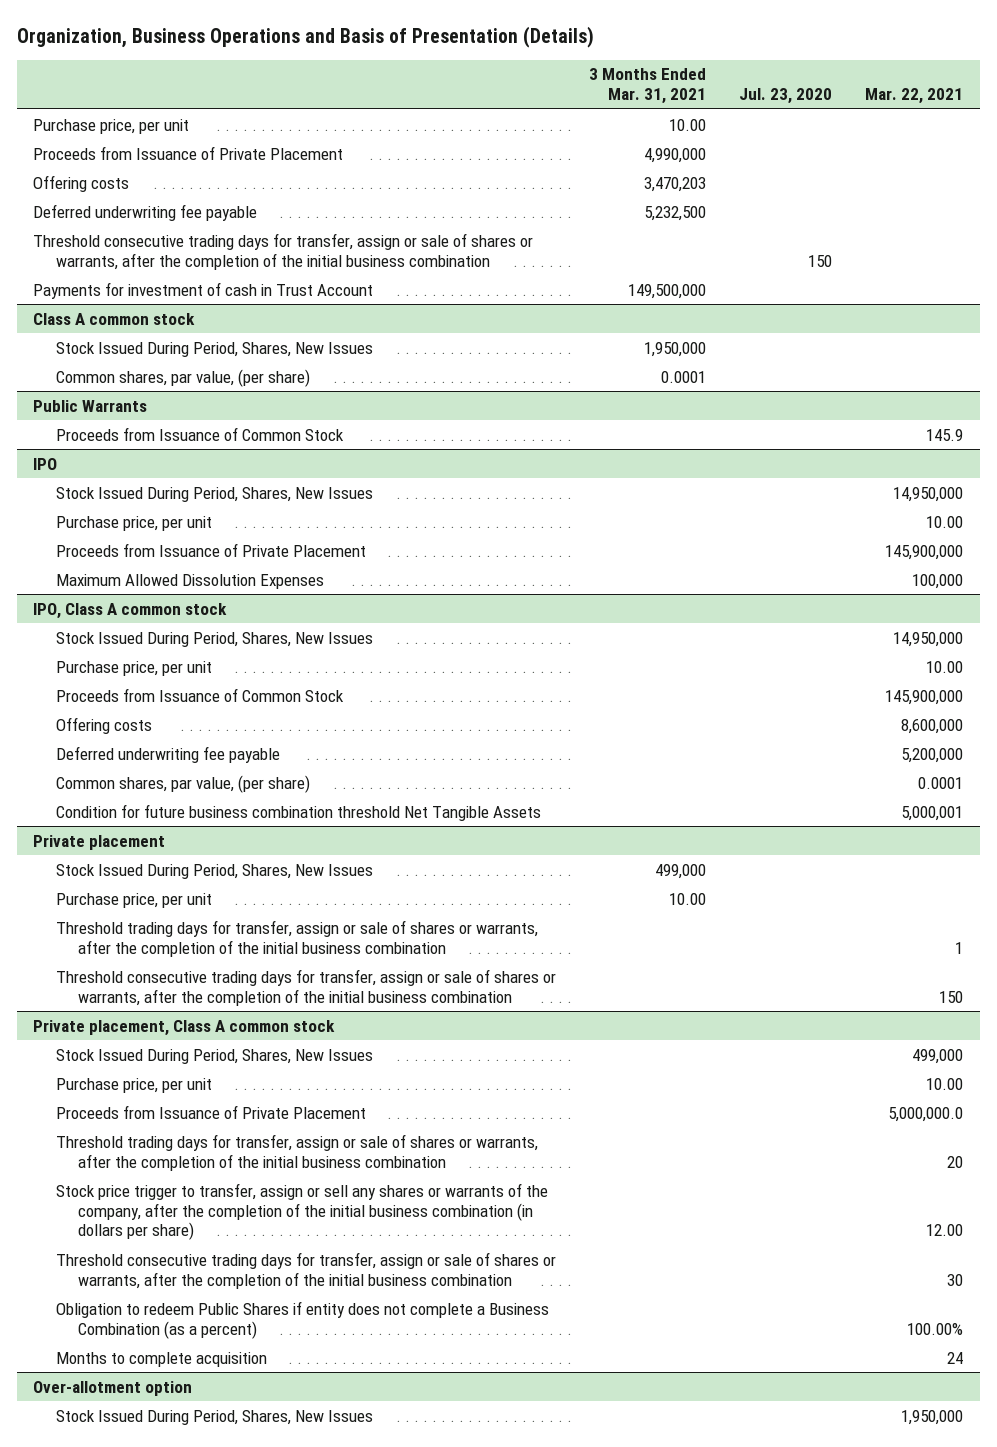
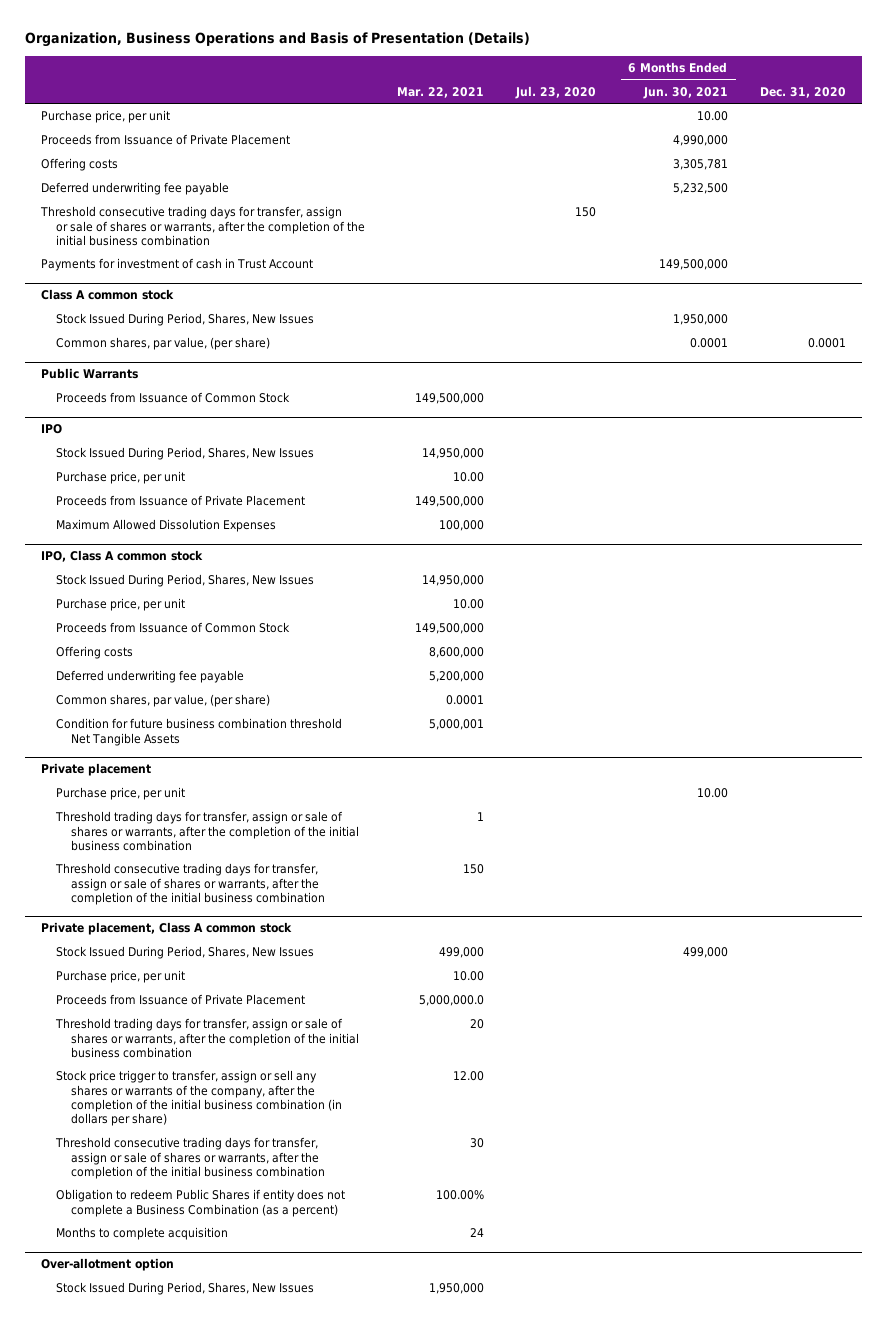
- | 3 Months Ended Mar. 31, 2021 | Jul. 23, 2020 | Mar. 22, 2021
+ | Mar. 22, 2021 | Jul. 23, 2020 | 6 Months Ended Jun. 30, 2021 | Dec. 31, 2020
@ Public Warrants
- Proceeds from Issuance of Common Stock | | | 145.9
+ Proceeds from Issuance of Common Stock | 149,500,000 | | |
@ IPO
- Proceeds from Issuance of Private Placement | | | 145,900,000
+ Proceeds from Issuance of Private Placement | 149,500,000 | | |
@ IPO, Class A common stock
- Proceeds from Issuance of Common Stock | | | 145,900,000
+ Proceeds from Issuance of Common Stock | 149,500,000 | | |
@ Private placement
- Stock Issued During Period, Shares, New Issues | 499,000 | |

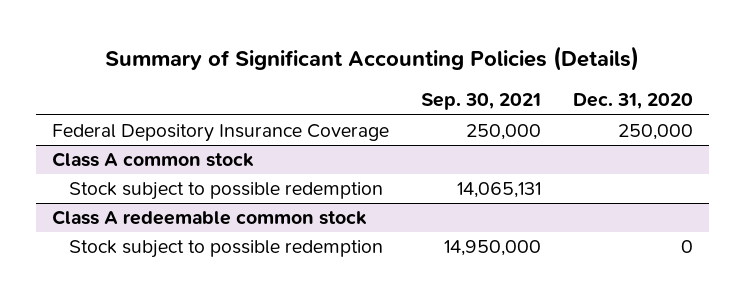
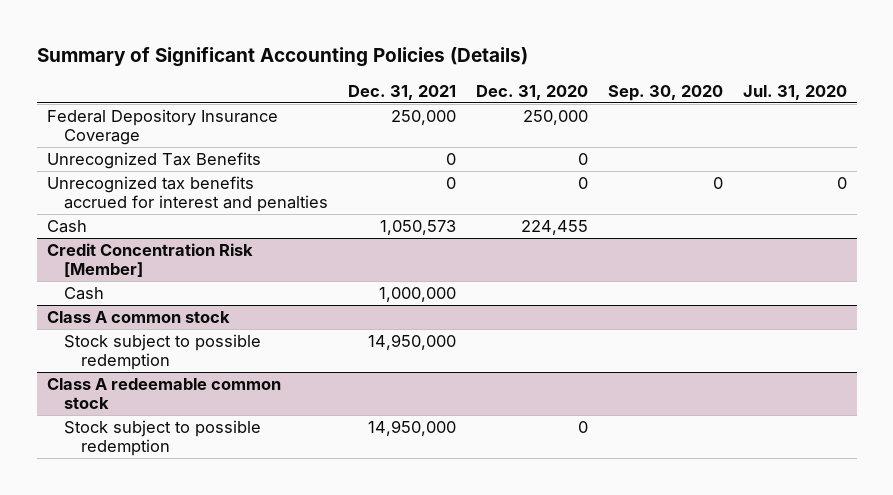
- | Sep. 30, 2021 | Dec. 31, 2020
+ | Dec. 31, 2021 | Dec. 31, 2020 | Sep. 30, 2020 | Jul. 31, 2020
+ Unrecognized Tax Benefits | 0 | 0 | |
+ Unrecognized tax benefits accrued for interest and penalties | 0 | 0 | 0 | 0
+ Cash | 1,050,573 | 224,455 | |
+ Credit Concentration Risk [Member]
+ Cash | 1,000,000 | | |

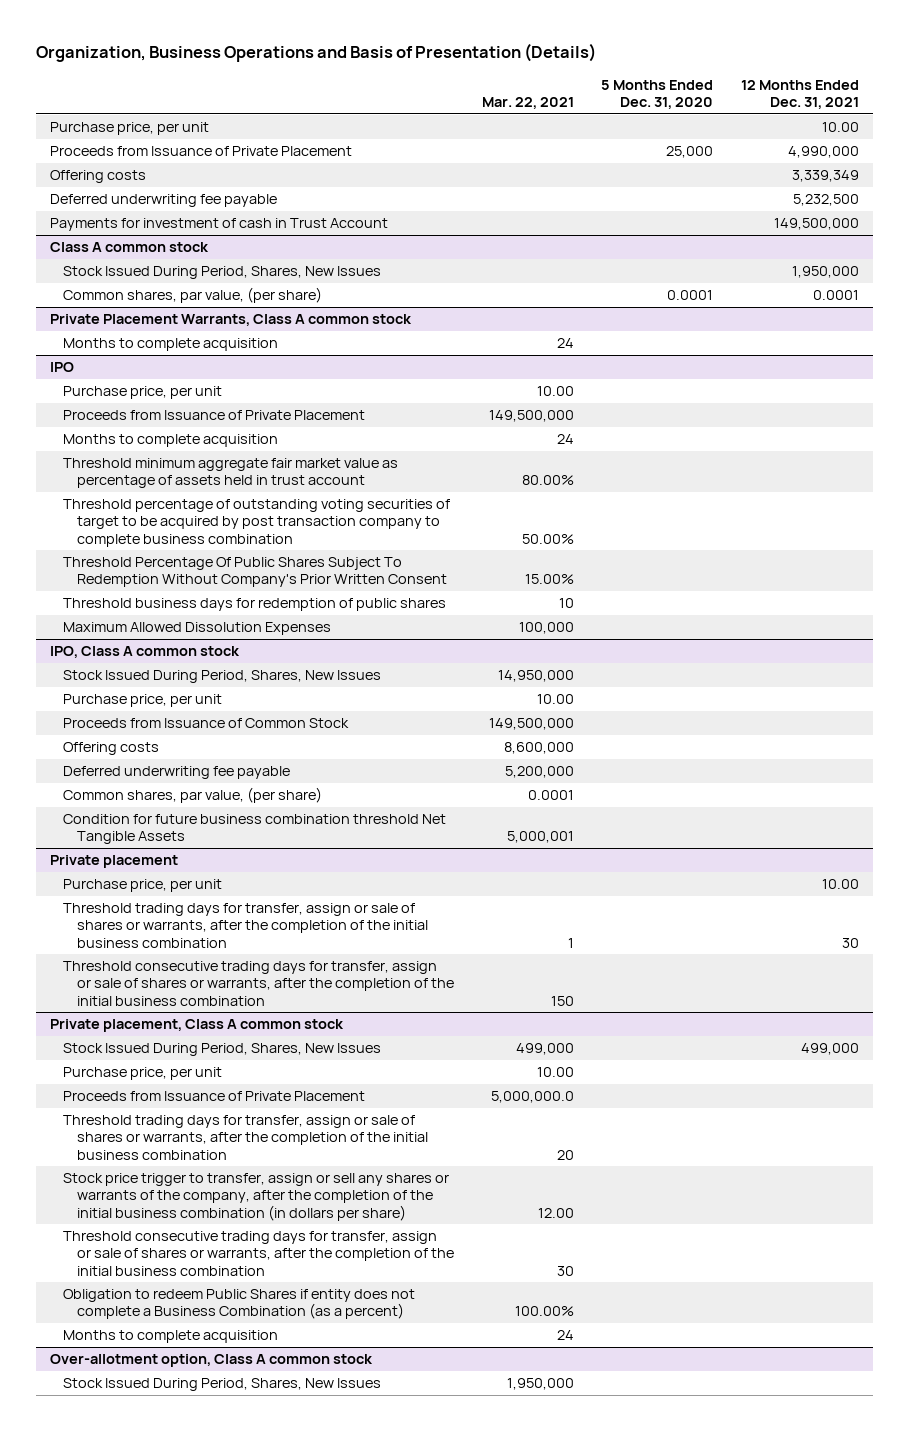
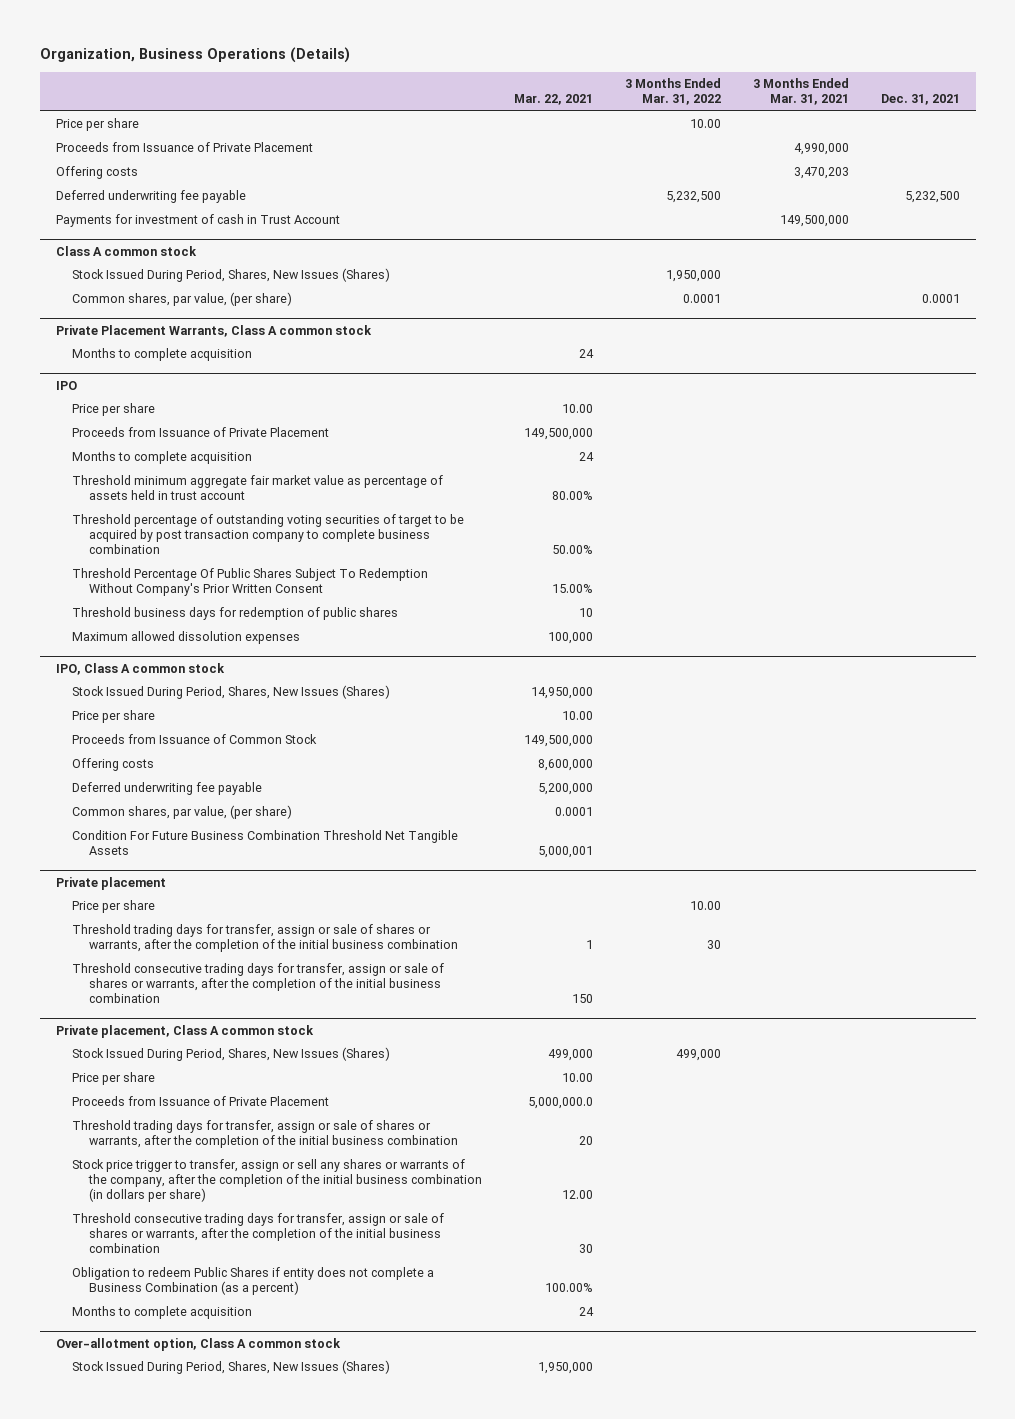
- Organization, Business Operations and Basis of Presentation (Details)
+ Organization, Business Operations (Details)
- | Mar. 22, 2021 | 5 Months Ended Dec. 31, 2020 | 12 Months Ended Dec. 31, 2021
+ | Mar. 22, 2021 | 3 Months Ended Mar. 31, 2022 | 3 Months Ended Mar. 31, 2021 | Dec. 31, 2021
- Purchase price, per unit | | | 10.00
+ Price per share | | 10.00 | |
@ Class A common stock
- Stock Issued During Period, Shares, New Issues | | | 1,950,000
+ Stock Issued During Period, Shares, New Issues (Shares) | | 1,950,000 | |
@ IPO
- Purchase price, per unit | 10.00 | |
+ Price per share | 10.00 | | |
- Maximum Allowed Dissolution Expenses | 100,000 | |
+ Maximum allowed dissolution expenses | 100,000 | | |
@ IPO, Class A common stock
- Stock Issued During Period, Shares, New Issues | 14,950,000 | |
- Purchase price, per unit | 10.00 | |
+ Stock Issued During Period, Shares, New Issues (Shares) | 14,950,000 | | |
+ Price per share | 10.00 | | |
- Condition for future business combination threshold Net Tangible Assets | 5,000,001 | |
+ Condition For Future Business Combination Threshold Net Tangible Assets | 5,000,001 | | |
@ Private placement
- Purchase price, per unit | | | 10.00
+ Price per share | | 10.00 | |
@ Private placement, Class A common stock
- Stock Issued During Period, Shares, New Issues | 499,000 | | 499,000
- Purchase price, per unit | 10.00 | |
+ Stock Issued During Period, Shares, New Issues (Shares) | 499,000 | 499,000 | |
+ Price per share | 10.00 | | |
@ Over-allotment option, Class A common stock
- Stock Issued During Period, Shares, New Issues | 1,950,000 | |
+ Stock Issued During Period, Shares, New Issues (Shares) | 1,950,000 | | |

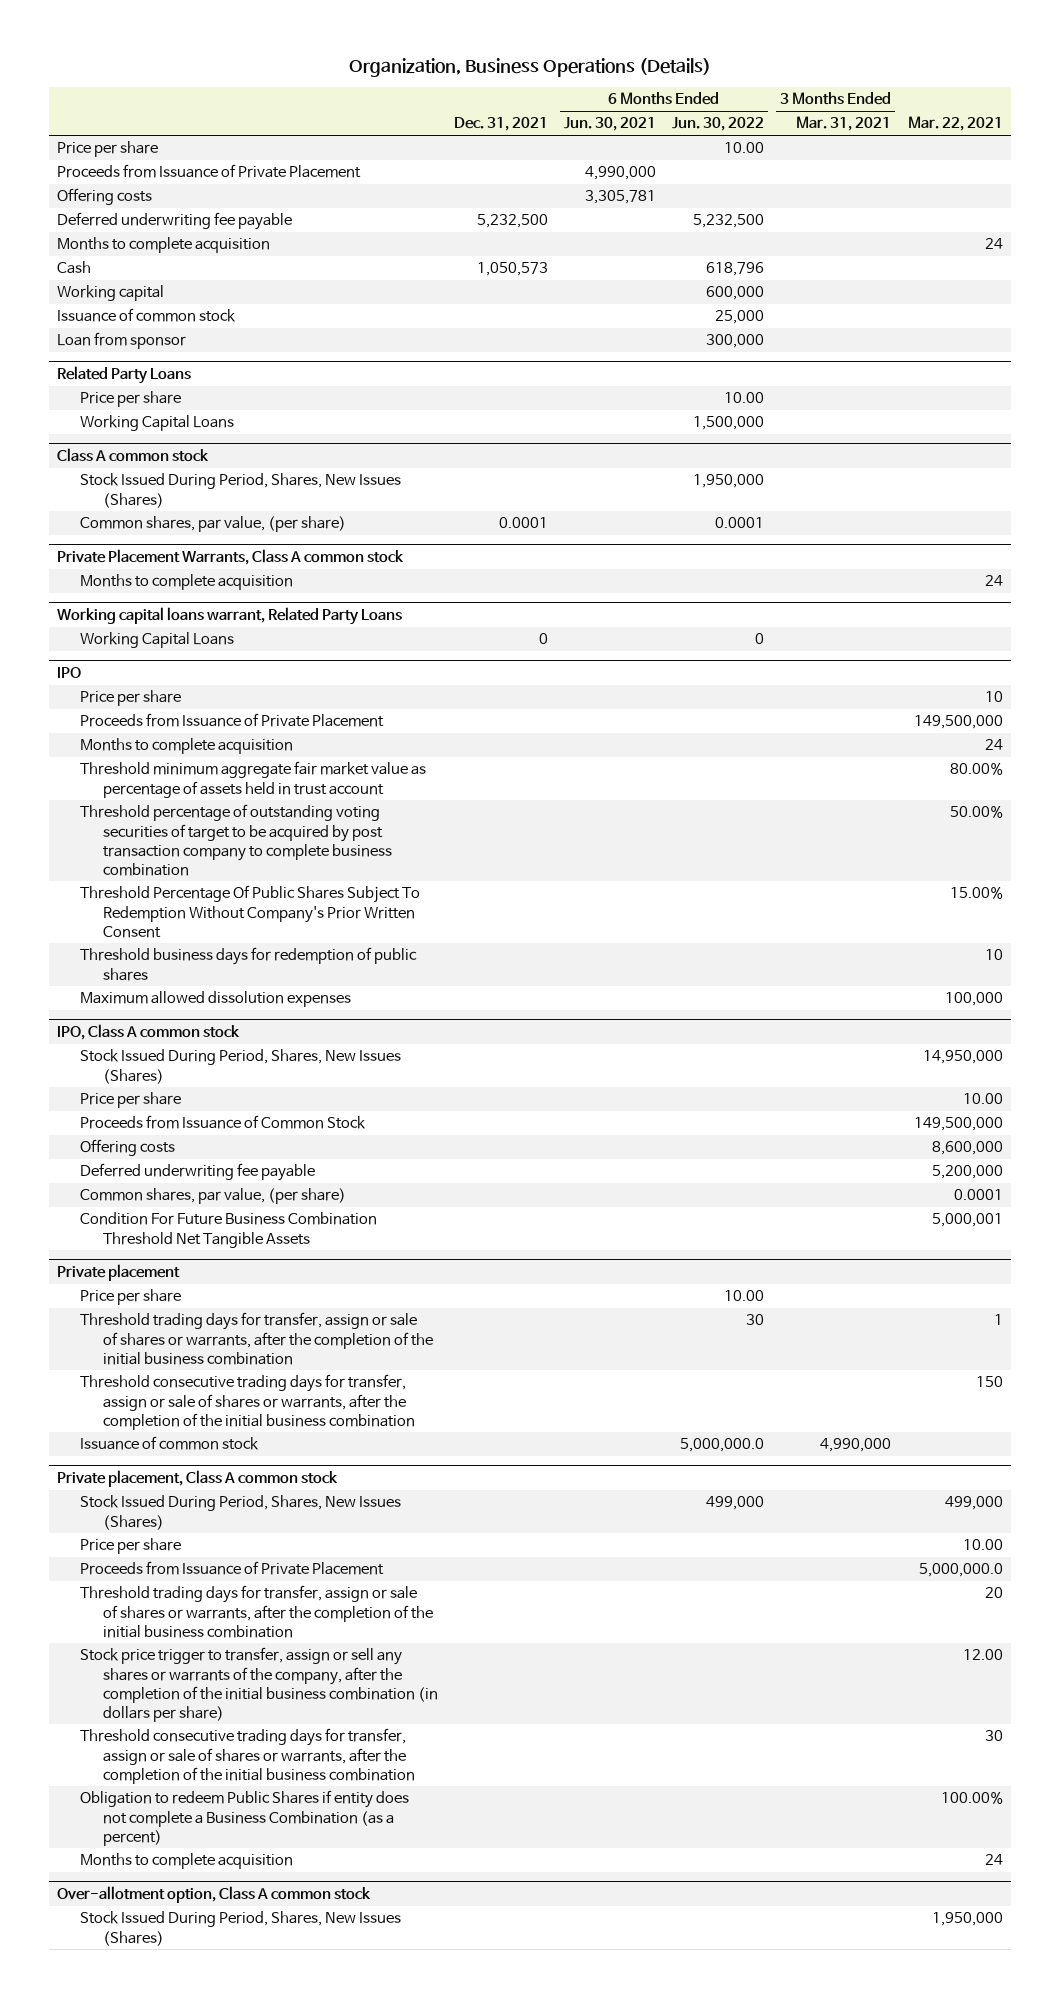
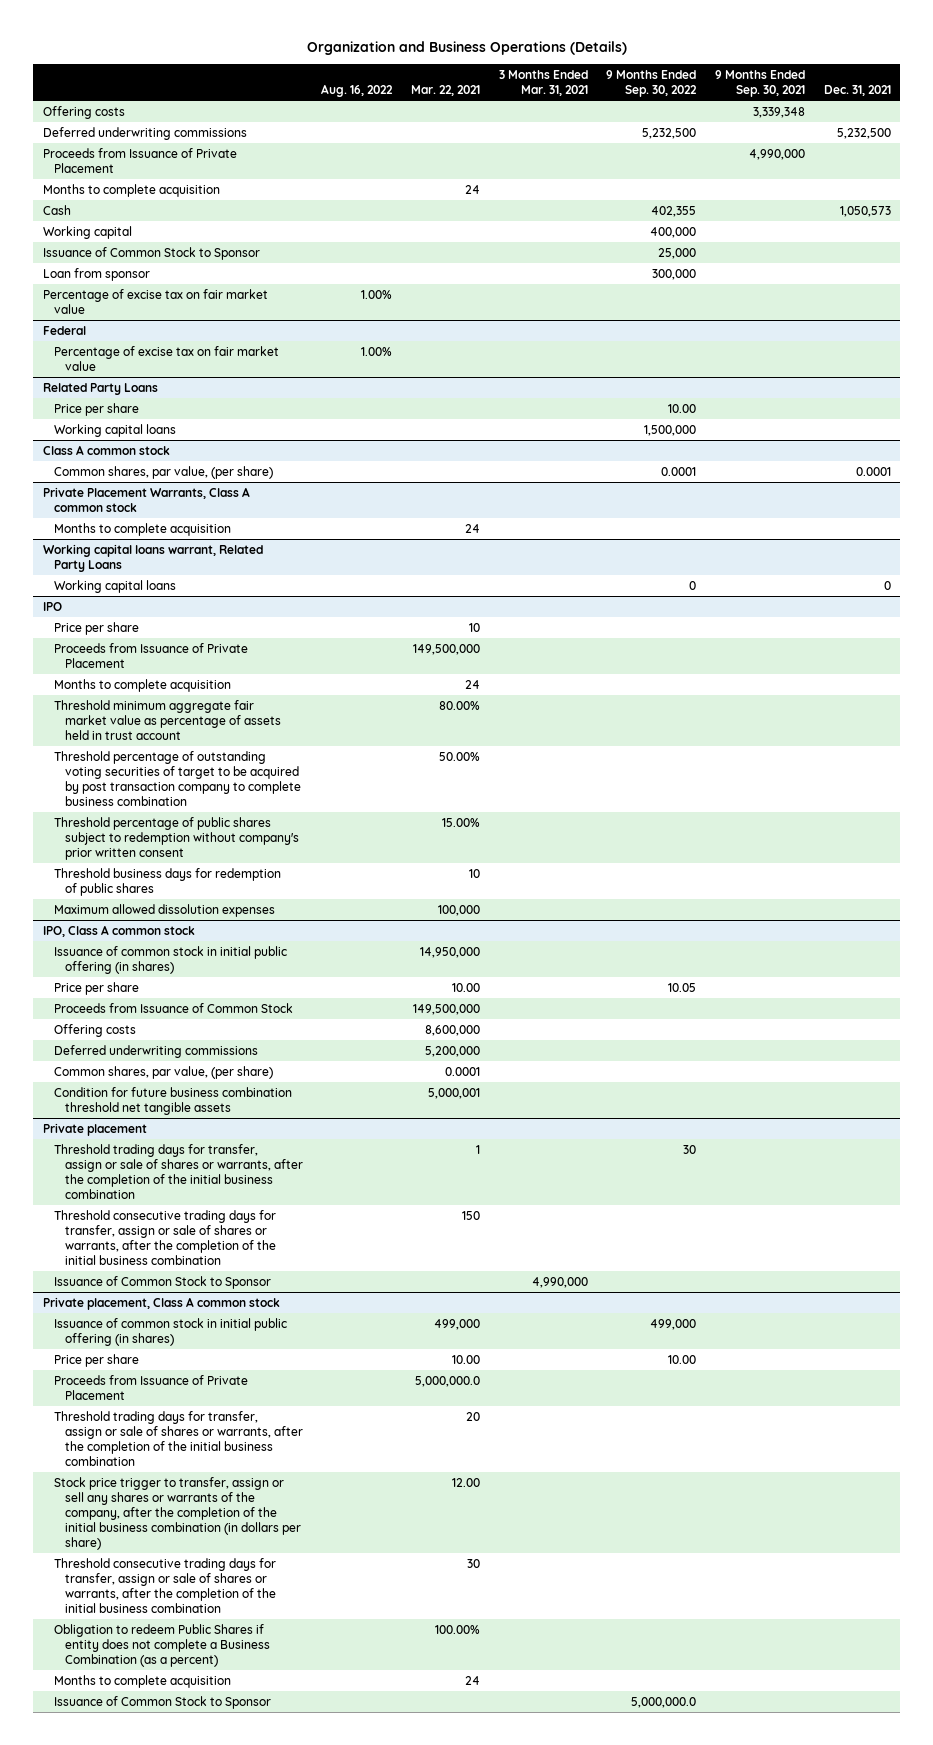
- Organization, Business Operations (Details)
+ Organization and Business Operations (Details)
- | Dec. 31, 2021 | 6 Months Ended Jun. 30, 2021 | 6 Months Ended Jun. 30, 2022 | 3 Months Ended Mar. 31, 2021 | Mar. 22, 2021
+ | Aug. 16, 2022 | Mar. 22, 2021 | 3 Months Ended Mar. 31, 2021 | 9 Months Ended Sep. 30, 2022 | 9 Months Ended Sep. 30, 2021 | Dec. 31, 2021
- Price per share | | | 10.00 | |
- Deferred underwriting fee payable | 5,232,500 | | 5,232,500 | |
+ Deferred underwriting commissions | | | | 5,232,500 | | 5,232,500
moved down: Proceeds from Issuance of Private Placement | | | | | 4,990,000 |
- Issuance of common stock | | | 25,000 | |
+ Issuance of Common Stock to Sponsor | | | | 25,000 | |
+ Percentage of excise tax on fair market value | 1.00% | | | | |
+ Federal
+ Percentage of excise tax on fair market value | 1.00% | | | | |
@ Related Party Loans
- Working Capital Loans | | | 1,500,000 | |
+ Working capital loans | | | | 1,500,000 | |
@ Class A common stock
- Stock Issued During Period, Shares, New Issues (Shares) | | | 1,950,000 | |
@ Working capital loans warrant, Related Party Loans
- Working Capital Loans | 0 | | 0 | |
+ Working capital loans | | | | 0 | | 0
@ IPO
- Threshold Percentage Of Public Shares Subject To Redemption Without Company's Prior Written Consent | | | | | 15.00%
+ Threshold percentage of public shares subject to redemption without company's prior written consent | | 15.00% | | | |
@ IPO, Class A common stock
- Stock Issued During Period, Shares, New Issues (Shares) | | | | | 14,950,000
+ Issuance of common stock in initial public offering (in shares) | | 14,950,000 | | | |
- Deferred underwriting fee payable | | | | | 5,200,000
+ Deferred underwriting commissions | | 5,200,000 | | | |
- Condition For Future Business Combination Threshold Net Tangible Assets | | | | | 5,000,001
+ Condition for future business combination threshold net tangible assets | | 5,000,001 | | | |
@ Private placement
- Price per share | | | 10.00 | |
- Issuance of common stock | | | 5,000,000.0 | 4,990,000 |
+ Issuance of Common Stock to Sponsor | | | 4,990,000 | | |
@ Private placement, Class A common stock
- Stock Issued During Period, Shares, New Issues (Shares) | | | 499,000 | | 499,000
+ Issuance of common stock in initial public offering (in shares) | | 499,000 | | 499,000 | |
- Over-allotment option, Class A common stock
- Stock Issued During Period, Shares, New Issues (Shares) | | | | | 1,950,000
@ Private placement, Class A common stock
+ Issuance of Common Stock to Sponsor | | | | 5,000,000.0 | |

